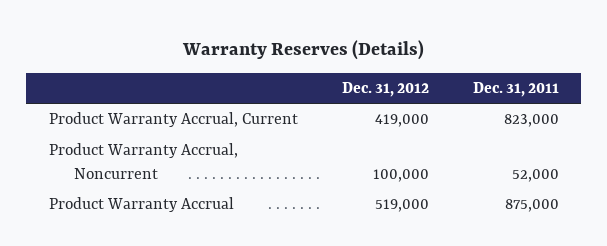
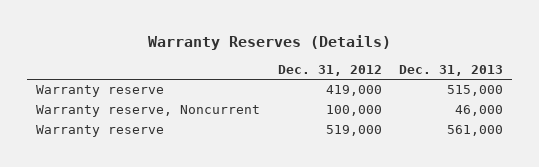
- | Dec. 31, 2012 | Dec. 31, 2011
+ | Dec. 31, 2012 | Dec. 31, 2013
- Product Warranty Accrual, Current | 419,000 | 823,000
- Product Warranty Accrual, Noncurrent | 100,000 | 52,000
- Product Warranty Accrual | 519,000 | 875,000
+ Warranty reserve | 419,000 | 515,000
+ Warranty reserve, Noncurrent | 100,000 | 46,000
+ Warranty reserve | 519,000 | 561,000

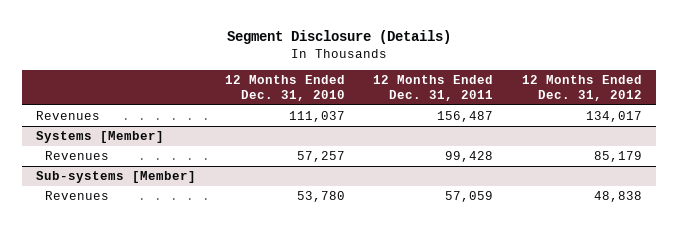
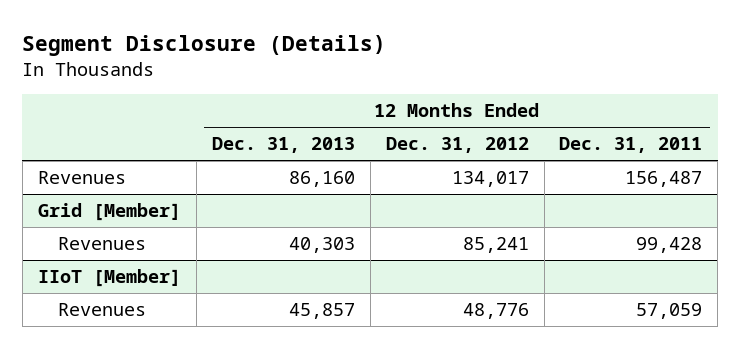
- | 12 Months Ended Dec. 31, 2010 | 12 Months Ended Dec. 31, 2011 | 12 Months Ended Dec. 31, 2012
+ | 12 Months Ended Dec. 31, 2013 | 12 Months Ended Dec. 31, 2012 | 12 Months Ended Dec. 31, 2011
- Systems [Member]
- Revenues | 57,257 | 99,428 | 85,179
- Sub-systems [Member]
- Revenues | 53,780 | 57,059 | 48,838
+ Grid [Member]
+ Revenues | 40,303 | 85,241 | 99,428
+ IIoT [Member]
+ Revenues | 45,857 | 48,776 | 57,059

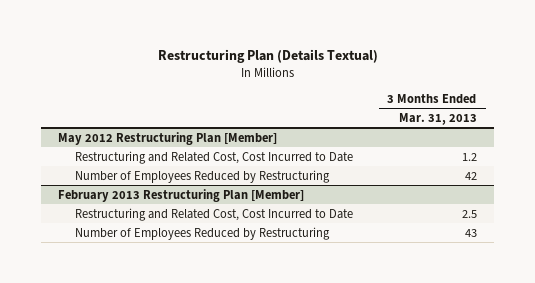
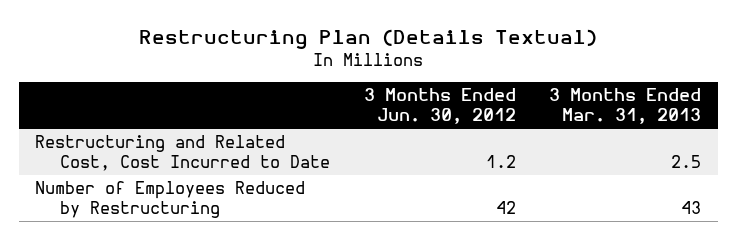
- | 3 Months Ended Mar. 31, 2013
+ | 3 Months Ended Jun. 30, 2012 | 3 Months Ended Mar. 31, 2013
- May 2012 Restructuring Plan [Member]
- Restructuring and Related Cost, Cost Incurred to Date | 1.2
- Number of Employees Reduced by Restructuring | 42
- February 2013 Restructuring Plan [Member]

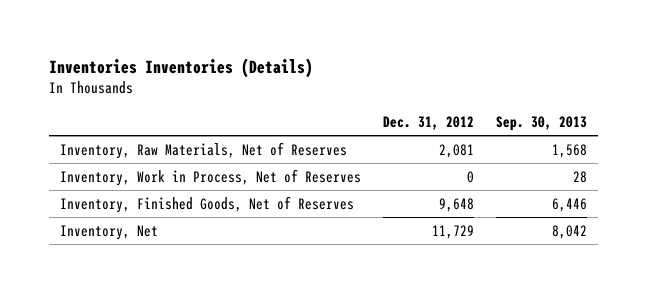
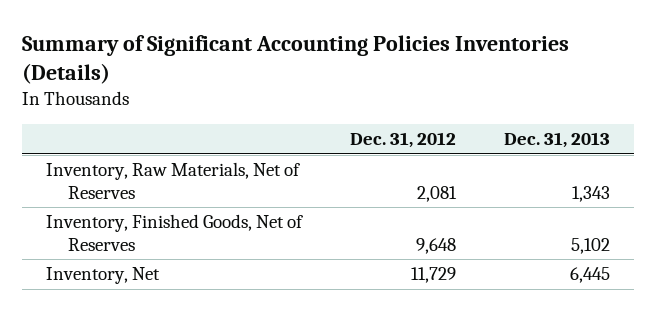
- Inventories Inventories (Details)
+ Summary of Significant Accounting Policies Inventories (Details)
- | Dec. 31, 2012 | Sep. 30, 2013
+ | Dec. 31, 2012 | Dec. 31, 2013
- Inventory, Work in Process, Net of Reserves | 0 | 28

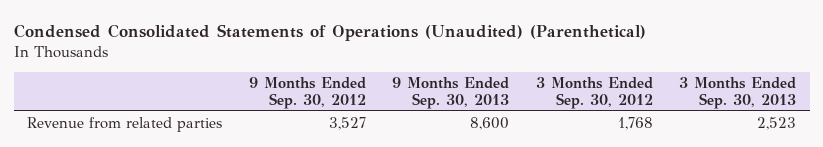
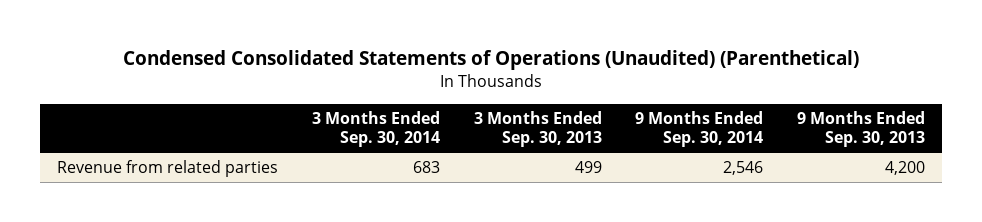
- | 9 Months Ended Sep. 30, 2012 | 9 Months Ended Sep. 30, 2013 | 3 Months Ended Sep. 30, 2012 | 3 Months Ended Sep. 30, 2013
+ | 3 Months Ended Sep. 30, 2014 | 3 Months Ended Sep. 30, 2013 | 9 Months Ended Sep. 30, 2014 | 9 Months Ended Sep. 30, 2013
- Revenue from related parties | 3,527 | 8,600 | 1,768 | 2,523
+ Revenue from related parties | 683 | 499 | 2,546 | 4,200

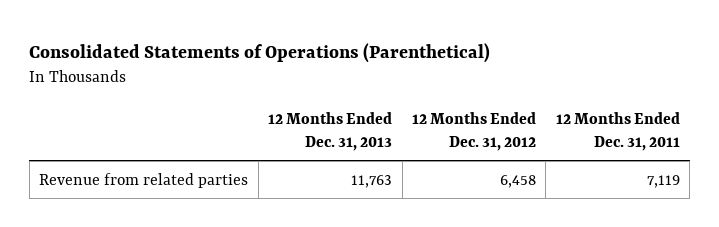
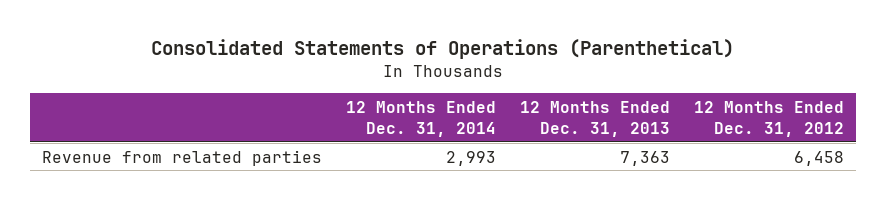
- | 12 Months Ended Dec. 31, 2013 | 12 Months Ended Dec. 31, 2012 | 12 Months Ended Dec. 31, 2011
+ | 12 Months Ended Dec. 31, 2014 | 12 Months Ended Dec. 31, 2013 | 12 Months Ended Dec. 31, 2012
- Revenue from related parties | 11,763 | 6,458 | 7,119
+ Revenue from related parties | 2,993 | 7,363 | 6,458

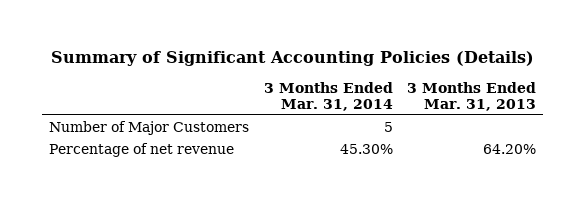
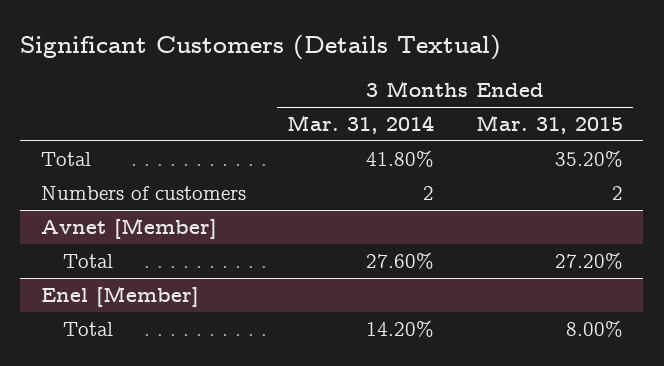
- Summary of Significant Accounting Policies (Details)
+ Significant Customers (Details Textual)
- | 3 Months Ended Mar. 31, 2014 | 3 Months Ended Mar. 31, 2013
+ | 3 Months Ended Mar. 31, 2014 | 3 Months Ended Mar. 31, 2015
- Number of Major Customers | 5 |
- Percentage of net revenue | 45.30% | 64.20%
+ Total | 41.80% | 35.20%
+ Numbers of customers | 2 | 2
+ Avnet [Member]
+ Total | 27.60% | 27.20%
+ Enel [Member]
+ Total | 14.20% | 8.00%

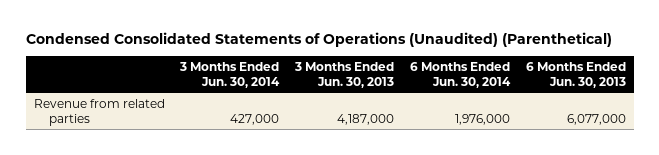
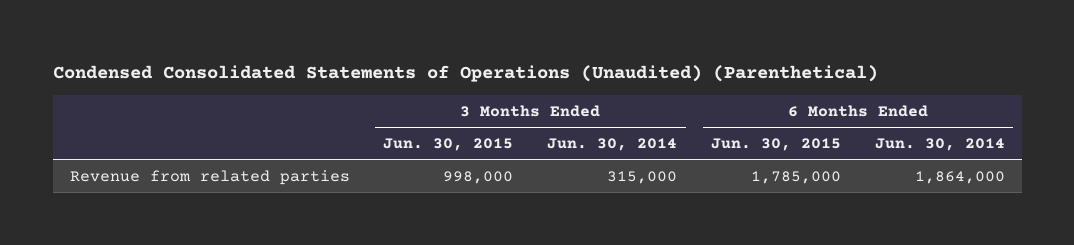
- | 3 Months Ended Jun. 30, 2014 | 3 Months Ended Jun. 30, 2013 | 6 Months Ended Jun. 30, 2014 | 6 Months Ended Jun. 30, 2013
+ | 3 Months Ended Jun. 30, 2015 | 3 Months Ended Jun. 30, 2014 | 6 Months Ended Jun. 30, 2015 | 6 Months Ended Jun. 30, 2014
- Revenue from related parties | 427,000 | 4,187,000 | 1,976,000 | 6,077,000
+ Revenue from related parties | 998,000 | 315,000 | 1,785,000 | 1,864,000

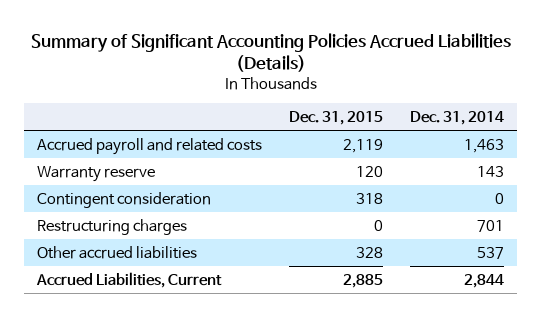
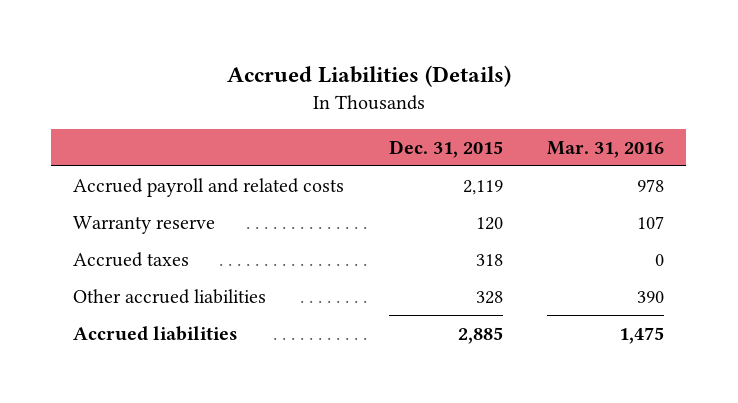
- Summary of Significant Accounting Policies Accrued Liabilities (Details)
+ Accrued Liabilities (Details)
- | Dec. 31, 2015 | Dec. 31, 2014
+ | Dec. 31, 2015 | Mar. 31, 2016
- Contingent consideration | 318 | 0
- Restructuring charges | 0 | 701
+ Accrued taxes | 318 | 0
- Accrued Liabilities, Current | 2,885 | 2,844
+ Accrued liabilities | 2,885 | 1,475

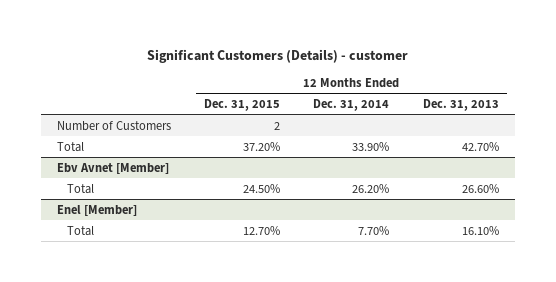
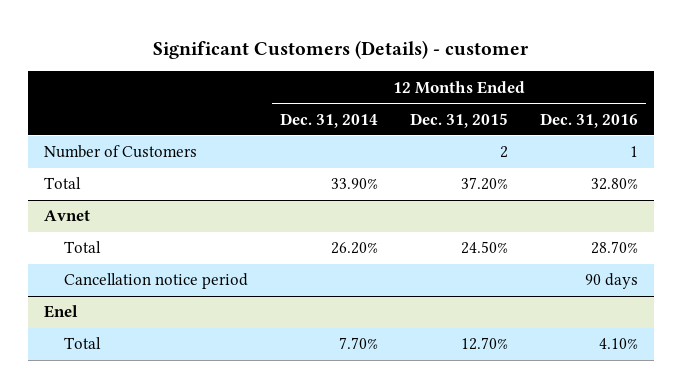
- | 12 Months Ended Dec. 31, 2015 | 12 Months Ended Dec. 31, 2014 | 12 Months Ended Dec. 31, 2013
+ | 12 Months Ended Dec. 31, 2014 | 12 Months Ended Dec. 31, 2015 | 12 Months Ended Dec. 31, 2016
- Ebv Avnet [Member]
+ Avnet
- Enel [Member]
+ Cancellation notice period | | | 90 days
+ Enel

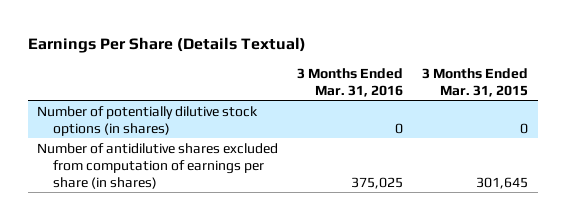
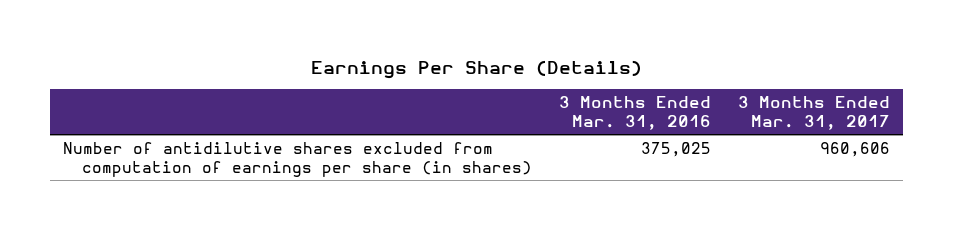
- Earnings Per Share (Details Textual)
+ Earnings Per Share (Details)
- | 3 Months Ended Mar. 31, 2016 | 3 Months Ended Mar. 31, 2015
+ | 3 Months Ended Mar. 31, 2016 | 3 Months Ended Mar. 31, 2017
- Number of potentially dilutive stock options (in shares) | 0 | 0

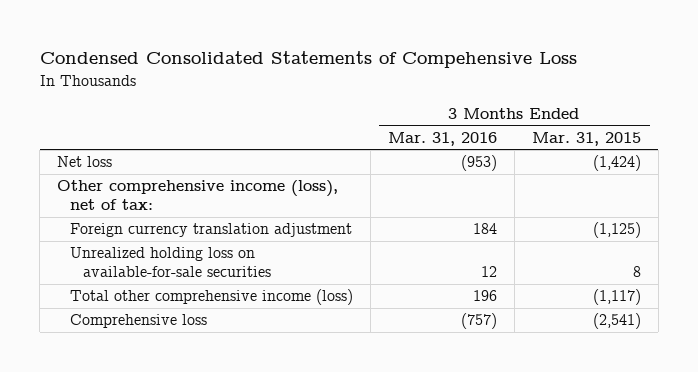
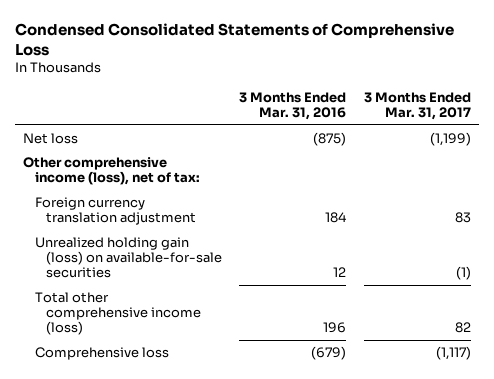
- Condensed Consolidated Statements of Compehensive Loss
+ Condensed Consolidated Statements of Comprehensive Loss
- | 3 Months Ended Mar. 31, 2016 | 3 Months Ended Mar. 31, 2015
+ | 3 Months Ended Mar. 31, 2016 | 3 Months Ended Mar. 31, 2017
- Net loss | (953) | (1,424)
+ Net loss | (875) | (1,199)
- Unrealized holding loss on available-for-sale securities | 12 | 8
+ Unrealized holding gain (loss) on available-for-sale securities | 12 | (1)
- Comprehensive loss | (757) | (2,541)
+ Comprehensive loss | (679) | (1,117)

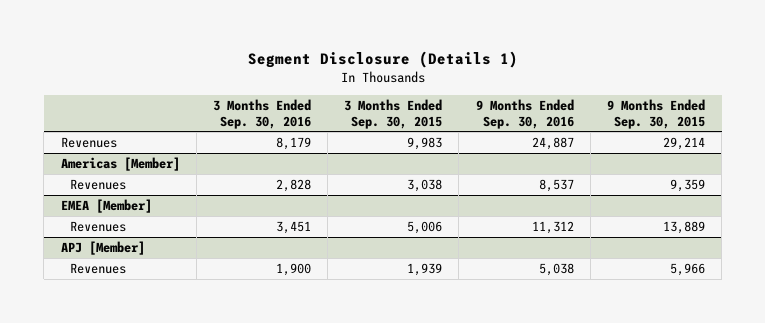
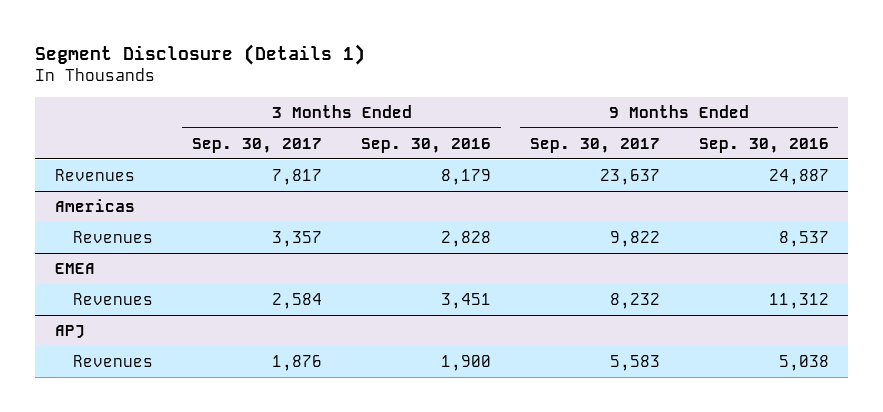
- | 3 Months Ended Sep. 30, 2016 | 3 Months Ended Sep. 30, 2015 | 9 Months Ended Sep. 30, 2016 | 9 Months Ended Sep. 30, 2015
+ | 3 Months Ended Sep. 30, 2017 | 3 Months Ended Sep. 30, 2016 | 9 Months Ended Sep. 30, 2017 | 9 Months Ended Sep. 30, 2016
- Americas [Member]
+ Americas
- EMEA [Member]
+ EMEA
- APJ [Member]
+ APJ

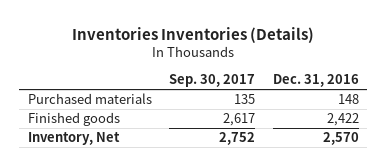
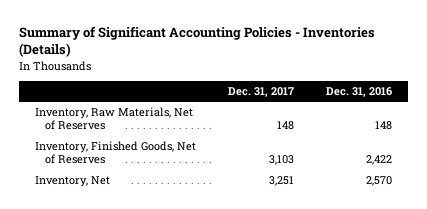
- Inventories Inventories (Details)
+ Summary of Significant Accounting Policies - Inventories (Details)
- | Sep. 30, 2017 | Dec. 31, 2016
+ | Dec. 31, 2017 | Dec. 31, 2016
- Purchased materials | 135 | 148
- Finished goods | 2,617 | 2,422
+ Inventory, Raw Materials, Net of Reserves | 148 | 148
+ Inventory, Finished Goods, Net of Reserves | 3,103 | 2,422

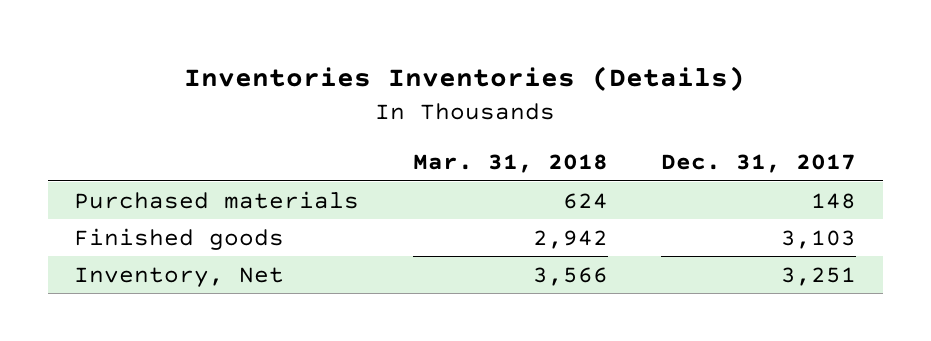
- Summary of Significant Accounting Policies - Inventories (Details)
+ Inventories Inventories (Details)
- | Dec. 31, 2017 | Dec. 31, 2016
+ | Mar. 31, 2018 | Dec. 31, 2017
- Inventory, Raw Materials, Net of Reserves | 148 | 148
- Inventory, Finished Goods, Net of Reserves | 3,103 | 2,422
+ Purchased materials | 624 | 148
+ Finished goods | 2,942 | 3,103

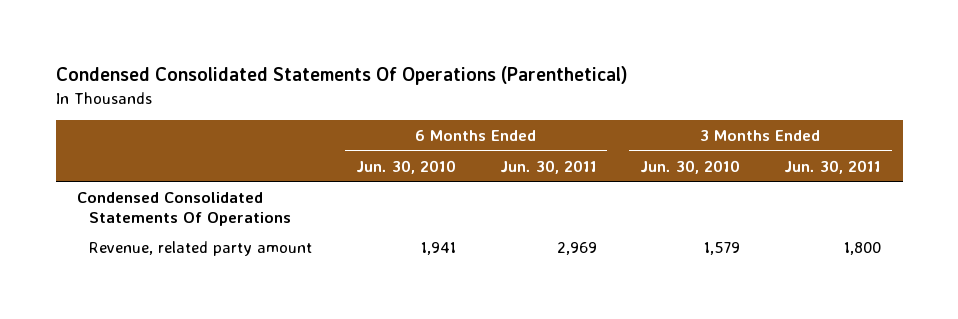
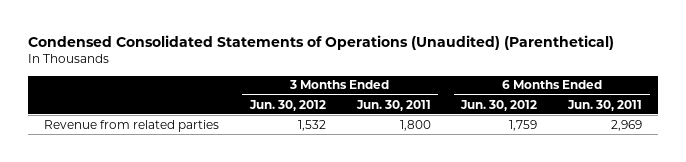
- Condensed Consolidated Statements Of Operations (Parenthetical)
+ Condensed Consolidated Statements of Operations (Unaudited) (Parenthetical)
- | 6 Months Ended Jun. 30, 2010 | 6 Months Ended Jun. 30, 2011 | 3 Months Ended Jun. 30, 2010 | 3 Months Ended Jun. 30, 2011
+ | 3 Months Ended Jun. 30, 2012 | 3 Months Ended Jun. 30, 2011 | 6 Months Ended Jun. 30, 2012 | 6 Months Ended Jun. 30, 2011
- Condensed Consolidated Statements Of Operations
- Revenue, related party amount | 1,941 | 2,969 | 1,579 | 1,800
+ Revenue from related parties | 1,532 | 1,800 | 1,759 | 2,969

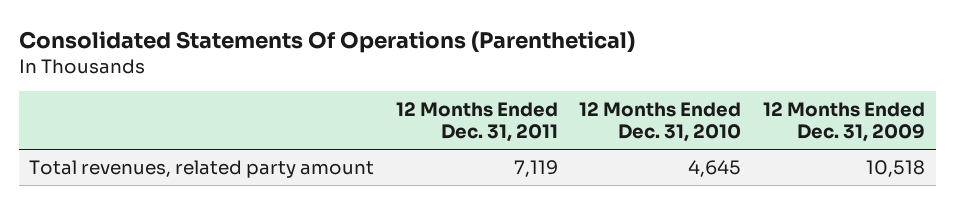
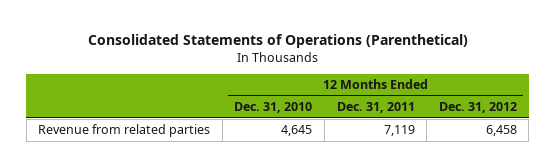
- Consolidated Statements Of Operations (Parenthetical)
+ Consolidated Statements of Operations (Parenthetical)
- | 12 Months Ended Dec. 31, 2011 | 12 Months Ended Dec. 31, 2010 | 12 Months Ended Dec. 31, 2009
+ | 12 Months Ended Dec. 31, 2010 | 12 Months Ended Dec. 31, 2011 | 12 Months Ended Dec. 31, 2012
- Total revenues, related party amount | 7,119 | 4,645 | 10,518
+ Revenue from related parties | 4,645 | 7,119 | 6,458

